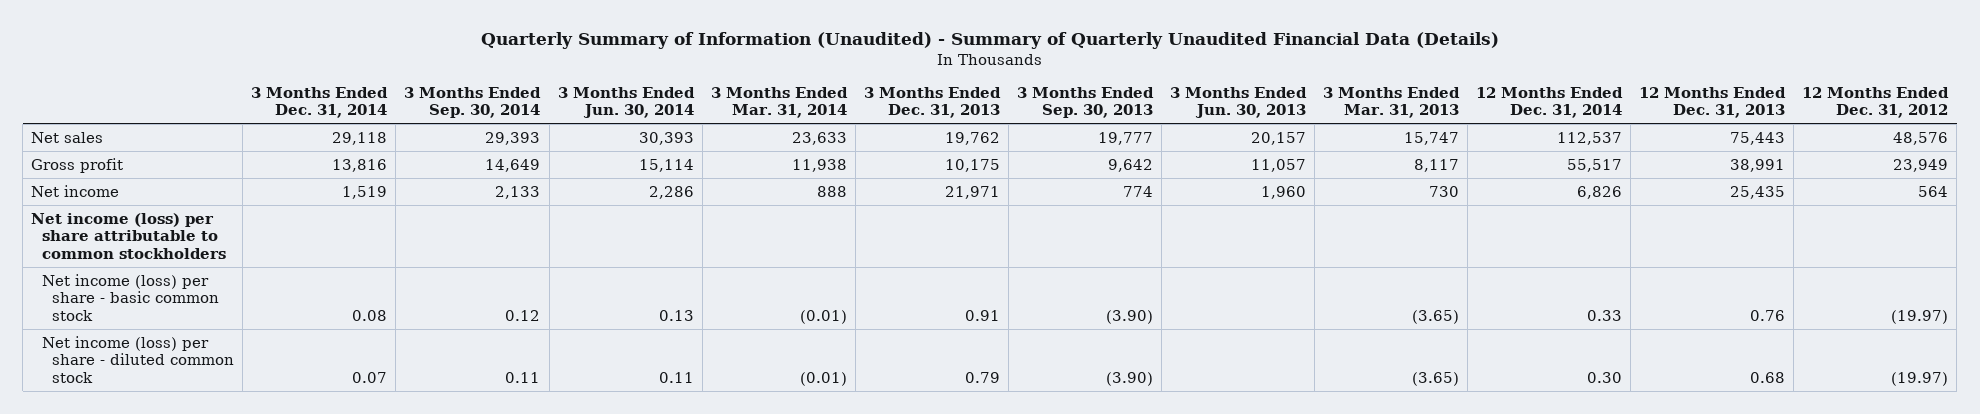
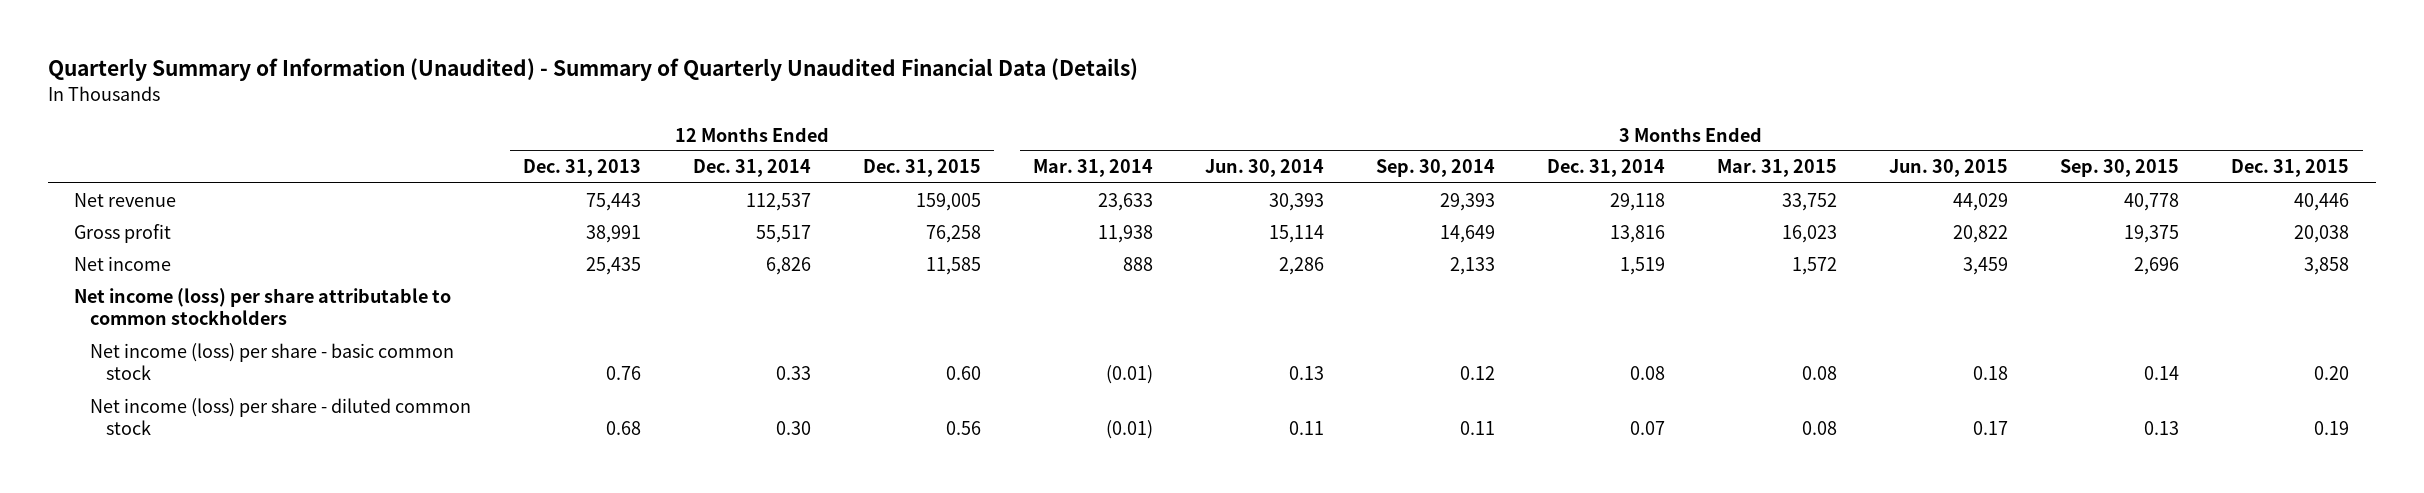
- | 3 Months Ended Dec. 31, 2014 | 3 Months Ended Sep. 30, 2014 | 3 Months Ended Jun. 30, 2014 | 3 Months Ended Mar. 31, 2014 | 3 Months Ended Dec. 31, 2013 | 3 Months Ended Sep. 30, 2013 | 3 Months Ended Jun. 30, 2013 | 3 Months Ended Mar. 31, 2013 | 12 Months Ended Dec. 31, 2014 | 12 Months Ended Dec. 31, 2013 | 12 Months Ended Dec. 31, 2012
+ | 12 Months Ended Dec. 31, 2013 | 12 Months Ended Dec. 31, 2014 | 12 Months Ended Dec. 31, 2015 | 3 Months Ended Mar. 31, 2014 | 3 Months Ended Jun. 30, 2014 | 3 Months Ended Sep. 30, 2014 | 3 Months Ended Dec. 31, 2014 | 3 Months Ended Mar. 31, 2015 | 3 Months Ended Jun. 30, 2015 | 3 Months Ended Sep. 30, 2015 | 3 Months Ended Dec. 31, 2015
- Net sales | 29,118 | 29,393 | 30,393 | 23,633 | 19,762 | 19,777 | 20,157 | 15,747 | 112,537 | 75,443 | 48,576
+ Net revenue | 75,443 | 112,537 | 159,005 | 23,633 | 30,393 | 29,393 | 29,118 | 33,752 | 44,029 | 40,778 | 40,446

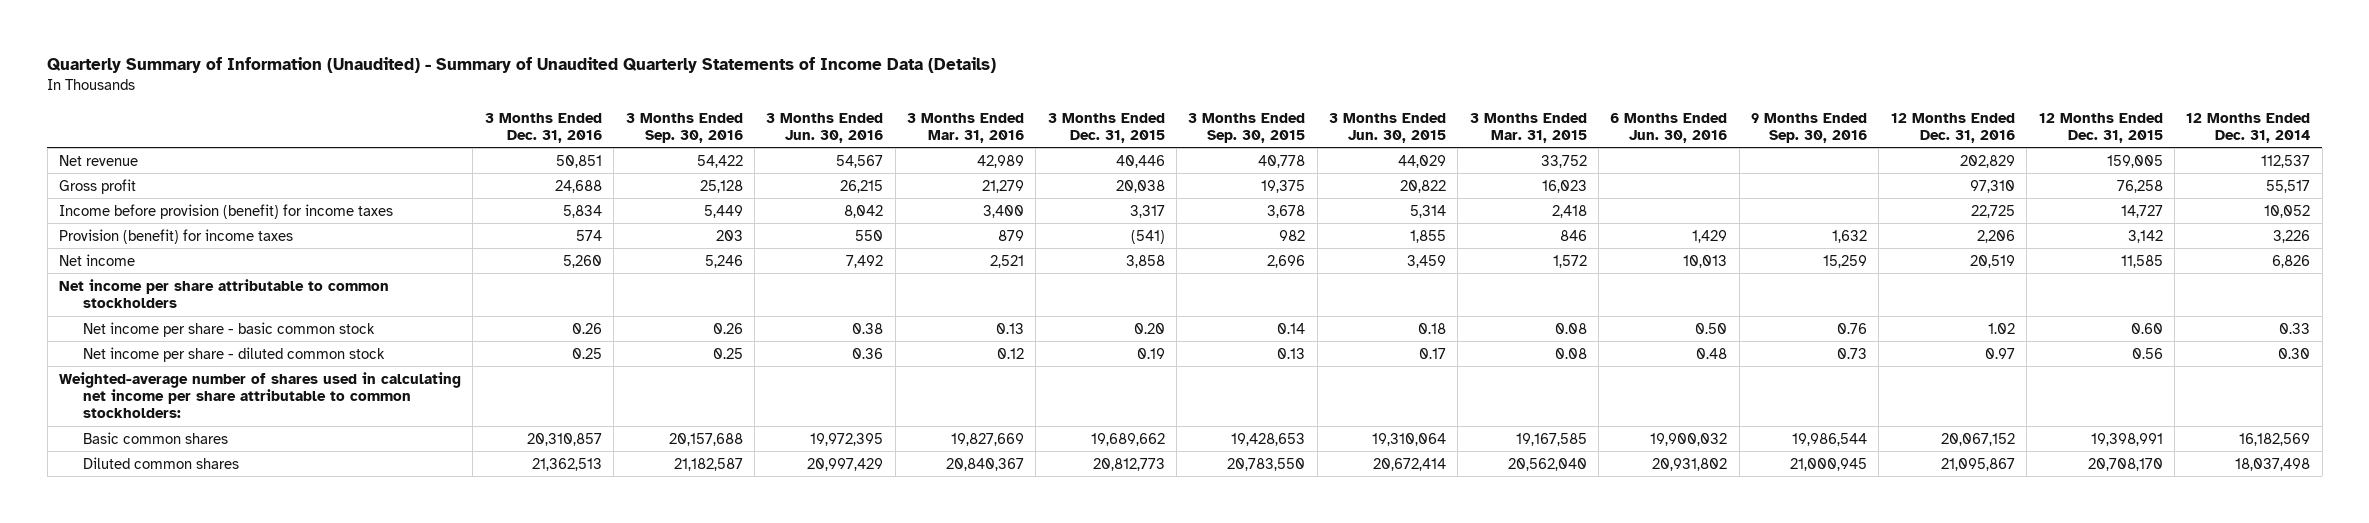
- Quarterly Summary of Information (Unaudited) - Summary of Quarterly Unaudited Financial Data (Details)
+ Quarterly Summary of Information (Unaudited) - Summary of Unaudited Quarterly Statements of Income Data (Details)
- | 12 Months Ended Dec. 31, 2013 | 12 Months Ended Dec. 31, 2014 | 12 Months Ended Dec. 31, 2015 | 3 Months Ended Mar. 31, 2014 | 3 Months Ended Jun. 30, 2014 | 3 Months Ended Sep. 30, 2014 | 3 Months Ended Dec. 31, 2014 | 3 Months Ended Mar. 31, 2015 | 3 Months Ended Jun. 30, 2015 | 3 Months Ended Sep. 30, 2015 | 3 Months Ended Dec. 31, 2015
+ | 3 Months Ended Dec. 31, 2016 | 3 Months Ended Sep. 30, 2016 | 3 Months Ended Jun. 30, 2016 | 3 Months Ended Mar. 31, 2016 | 3 Months Ended Dec. 31, 2015 | 3 Months Ended Sep. 30, 2015 | 3 Months Ended Jun. 30, 2015 | 3 Months Ended Mar. 31, 2015 | 6 Months Ended Jun. 30, 2016 | 9 Months Ended Sep. 30, 2016 | 12 Months Ended Dec. 31, 2016 | 12 Months Ended Dec. 31, 2015 | 12 Months Ended Dec. 31, 2014
+ Income before provision (benefit) for income taxes | 5,834 | 5,449 | 8,042 | 3,400 | 3,317 | 3,678 | 5,314 | 2,418 | | | 22,725 | 14,727 | 10,052
+ Provision (benefit) for income taxes | 574 | 203 | 550 | 879 | (541) | 982 | 1,855 | 846 | 1,429 | 1,632 | 2,206 | 3,142 | 3,226
- Net income (loss) per share attributable to common stockholders
- Net income (loss) per share - basic common stock | 0.76 | 0.33 | 0.60 | (0.01) | 0.13 | 0.12 | 0.08 | 0.08 | 0.18 | 0.14 | 0.20
- Net income (loss) per share - diluted common stock | 0.68 | 0.30 | 0.56 | (0.01) | 0.11 | 0.11 | 0.07 | 0.08 | 0.17 | 0.13 | 0.19
+ Net income per share attributable to common stockholders
+ Net income per share - basic common stock | 0.26 | 0.26 | 0.38 | 0.13 | 0.20 | 0.14 | 0.18 | 0.08 | 0.50 | 0.76 | 1.02 | 0.60 | 0.33
+ Net income per share - diluted common stock | 0.25 | 0.25 | 0.36 | 0.12 | 0.19 | 0.13 | 0.17 | 0.08 | 0.48 | 0.73 | 0.97 | 0.56 | 0.30
+ Weighted-average number of shares used in calculating net income per share attributable to common stockholders:
+ Basic common shares | 20,310,857 | 20,157,688 | 19,972,395 | 19,827,669 | 19,689,662 | 19,428,653 | 19,310,064 | 19,167,585 | 19,900,032 | 19,986,544 | 20,067,152 | 19,398,991 | 16,182,569
+ Diluted common shares | 21,362,513 | 21,182,587 | 20,997,429 | 20,840,367 | 20,812,773 | 20,783,550 | 20,672,414 | 20,562,040 | 20,931,802 | 21,000,945 | 21,095,867 | 20,708,170 | 18,037,498

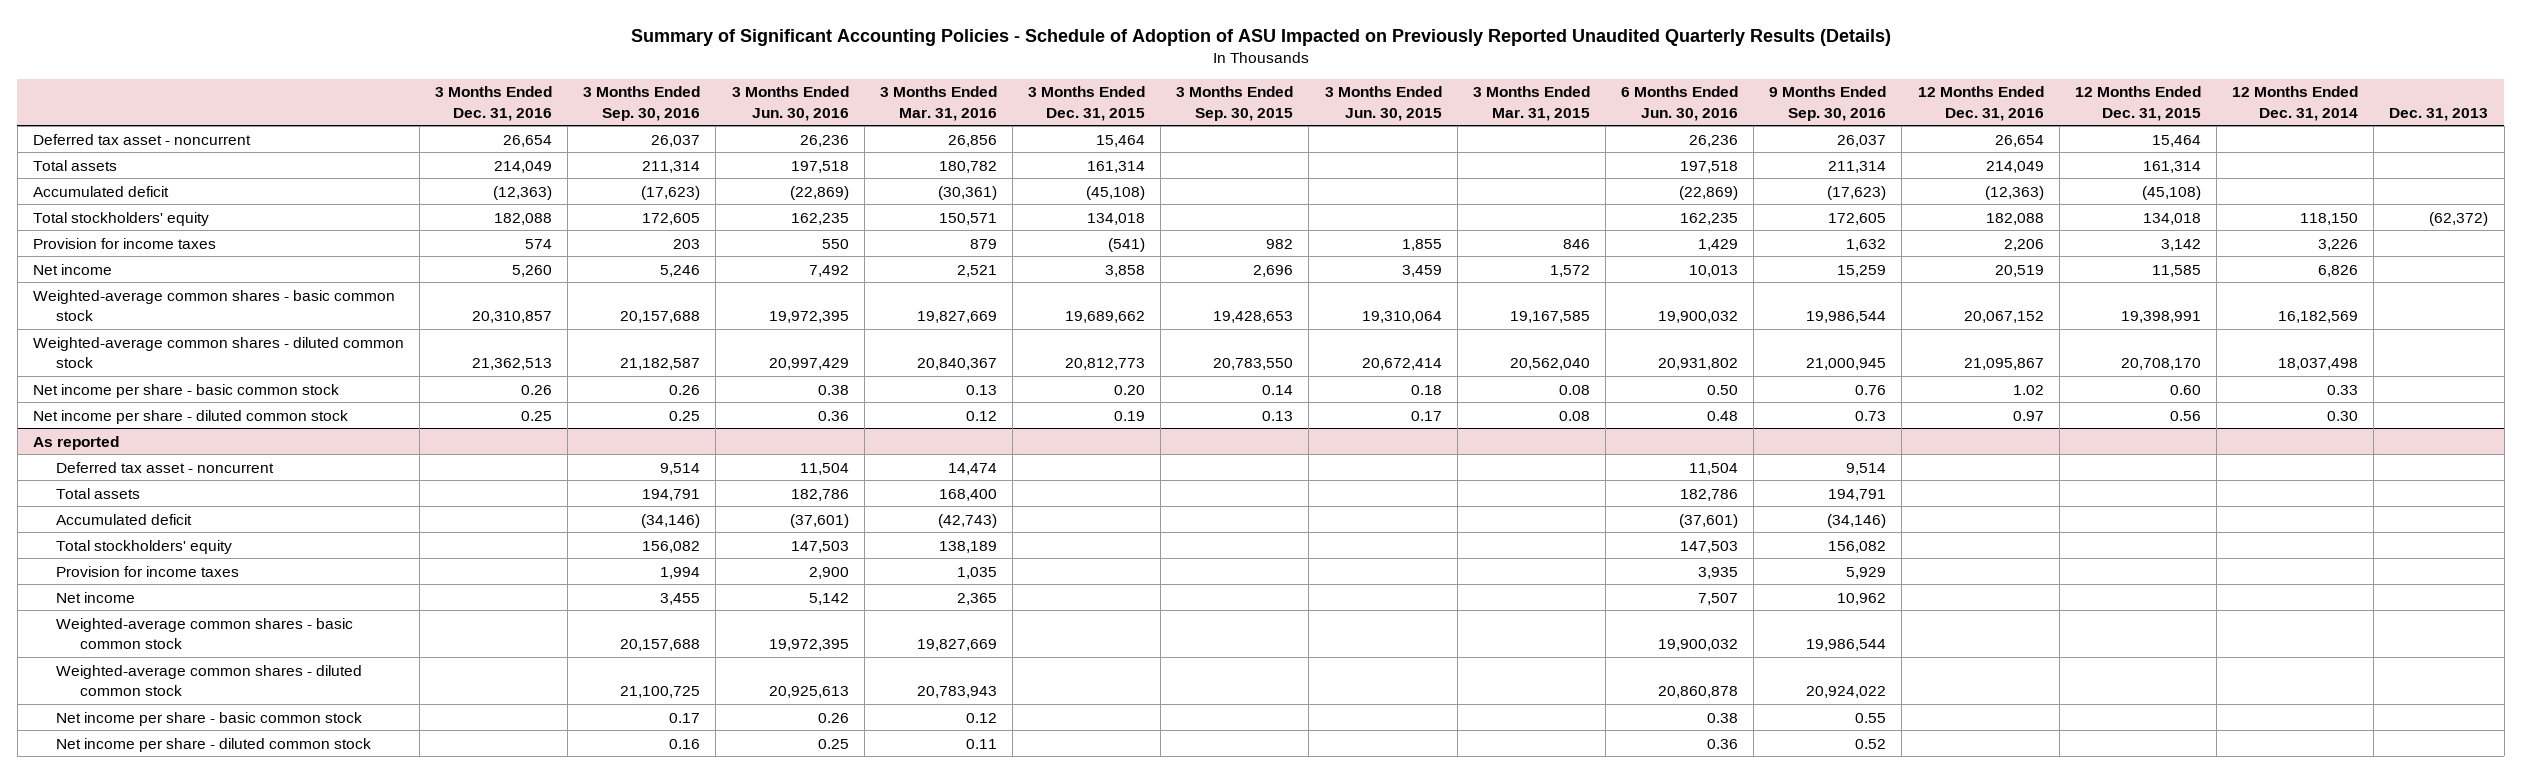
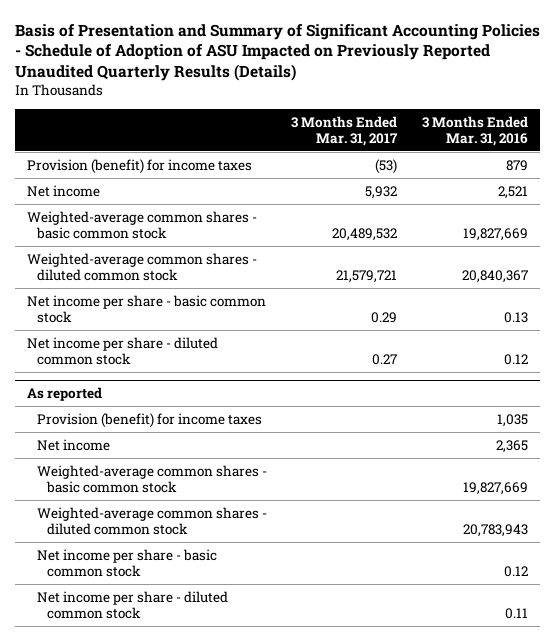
- Summary of Significant Accounting Policies - Schedule of Adoption of ASU Impacted on Previously Reported Unaudited Quarterly Results (Details)
+ Basis of Presentation and Summary of Significant Accounting Policies - Schedule of Adoption of ASU Impacted on Previously Reported Unaudited Quarterly Results (Details)
- | 3 Months Ended Dec. 31, 2016 | 3 Months Ended Sep. 30, 2016 | 3 Months Ended Jun. 30, 2016 | 3 Months Ended Mar. 31, 2016 | 3 Months Ended Dec. 31, 2015 | 3 Months Ended Sep. 30, 2015 | 3 Months Ended Jun. 30, 2015 | 3 Months Ended Mar. 31, 2015 | 6 Months Ended Jun. 30, 2016 | 9 Months Ended Sep. 30, 2016 | 12 Months Ended Dec. 31, 2016 | 12 Months Ended Dec. 31, 2015 | 12 Months Ended Dec. 31, 2014 | Dec. 31, 2013
+ | 3 Months Ended Mar. 31, 2017 | 3 Months Ended Mar. 31, 2016
- Deferred tax asset - noncurrent | 26,654 | 26,037 | 26,236 | 26,856 | 15,464 | | | | 26,236 | 26,037 | 26,654 | 15,464 | |
- Total assets | 214,049 | 211,314 | 197,518 | 180,782 | 161,314 | | | | 197,518 | 211,314 | 214,049 | 161,314 | |
- Accumulated deficit | (12,363) | (17,623) | (22,869) | (30,361) | (45,108) | | | | (22,869) | (17,623) | (12,363) | (45,108) | |
- Total stockholders' equity | 182,088 | 172,605 | 162,235 | 150,571 | 134,018 | | | | 162,235 | 172,605 | 182,088 | 134,018 | 118,150 | (62,372)
- Provision for income taxes | 574 | 203 | 550 | 879 | (541) | 982 | 1,855 | 846 | 1,429 | 1,632 | 2,206 | 3,142 | 3,226 |
+ Provision (benefit) for income taxes | (53) | 879
@ As reported
- Deferred tax asset - noncurrent | | 9,514 | 11,504 | 14,474 | | | | | 11,504 | 9,514 | | | |
- Total assets | | 194,791 | 182,786 | 168,400 | | | | | 182,786 | 194,791 | | | |
- Accumulated deficit | | (34,146) | (37,601) | (42,743) | | | | | (37,601) | (34,146) | | | |
- Total stockholders' equity | | 156,082 | 147,503 | 138,189 | | | | | 147,503 | 156,082 | | | |
- Provision for income taxes | | 1,994 | 2,900 | 1,035 | | | | | 3,935 | 5,929 | | | |
+ Provision (benefit) for income taxes | | 1,035

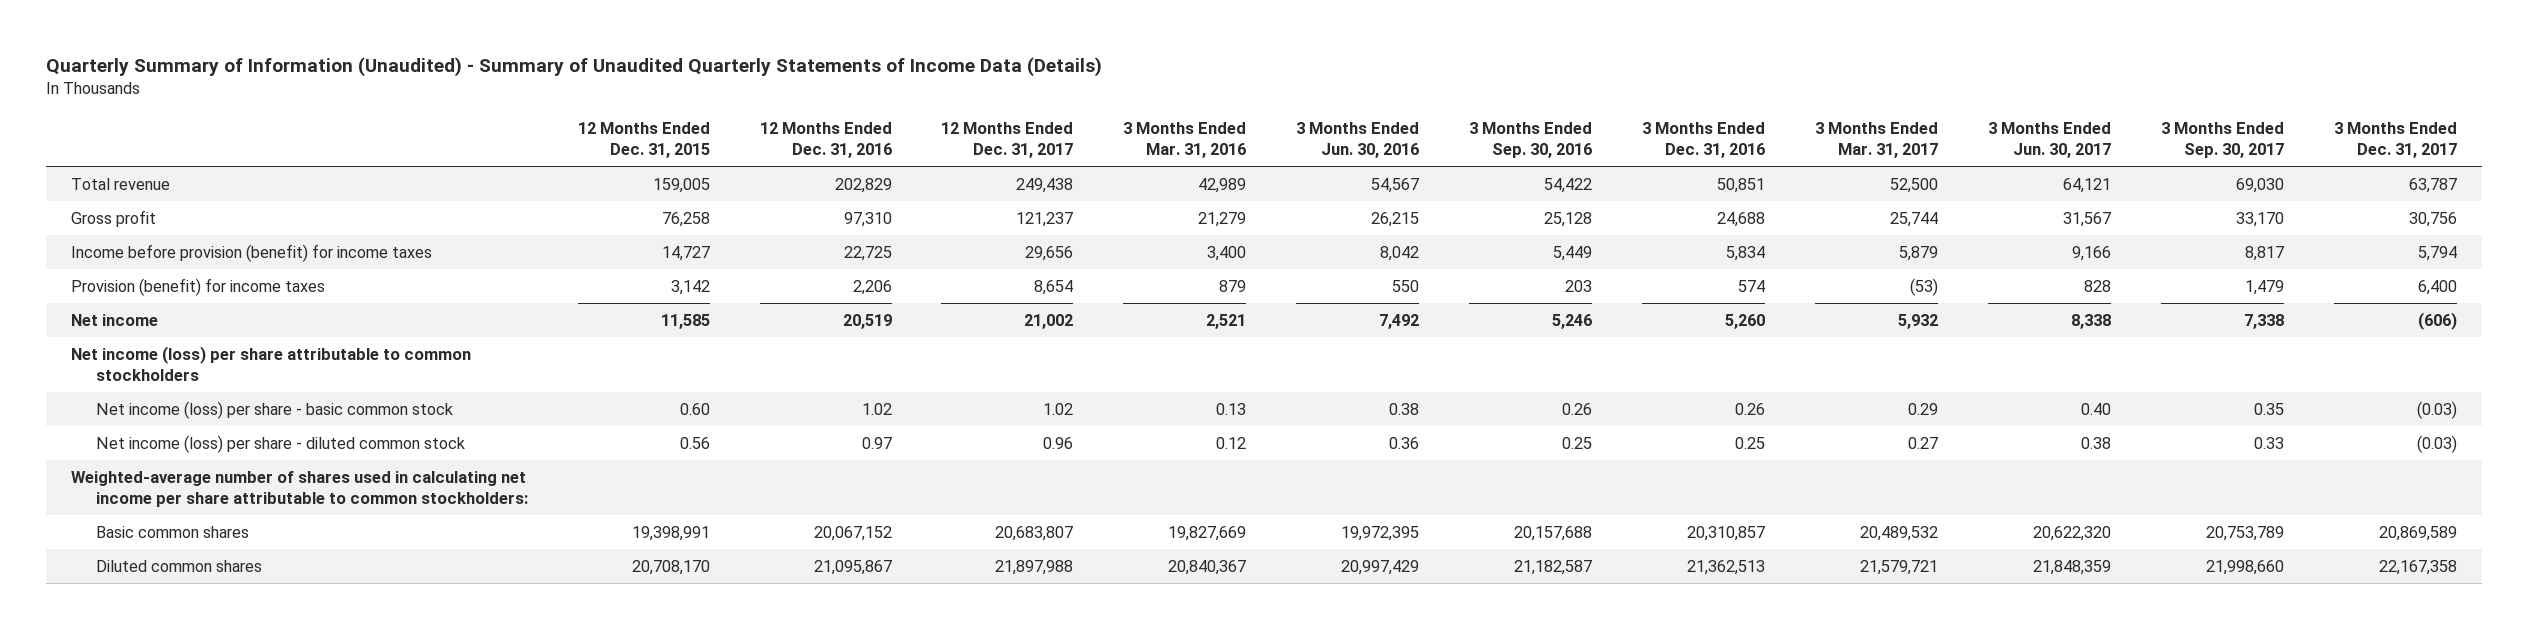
- Basis of Presentation and Summary of Significant Accounting Policies - Schedule of Adoption of ASU Impacted on Previously Reported Unaudited Quarterly Results (Details)
+ Quarterly Summary of Information (Unaudited) - Summary of Unaudited Quarterly Statements of Income Data (Details)
- | 3 Months Ended Mar. 31, 2017 | 3 Months Ended Mar. 31, 2016
+ | 12 Months Ended Dec. 31, 2015 | 12 Months Ended Dec. 31, 2016 | 12 Months Ended Dec. 31, 2017 | 3 Months Ended Mar. 31, 2016 | 3 Months Ended Jun. 30, 2016 | 3 Months Ended Sep. 30, 2016 | 3 Months Ended Dec. 31, 2016 | 3 Months Ended Mar. 31, 2017 | 3 Months Ended Jun. 30, 2017 | 3 Months Ended Sep. 30, 2017 | 3 Months Ended Dec. 31, 2017
+ Total revenue | 159,005 | 202,829 | 249,438 | 42,989 | 54,567 | 54,422 | 50,851 | 52,500 | 64,121 | 69,030 | 63,787
+ Gross profit | 76,258 | 97,310 | 121,237 | 21,279 | 26,215 | 25,128 | 24,688 | 25,744 | 31,567 | 33,170 | 30,756
+ Income before provision (benefit) for income taxes | 14,727 | 22,725 | 29,656 | 3,400 | 8,042 | 5,449 | 5,834 | 5,879 | 9,166 | 8,817 | 5,794
- Weighted-average common shares - basic common stock | 20,489,532 | 19,827,669
- Weighted-average common shares - diluted common stock | 21,579,721 | 20,840,367
- Net income per share - basic common stock | 0.29 | 0.13
- Net income per share - diluted common stock | 0.27 | 0.12
- As reported
- Provision (benefit) for income taxes | | 1,035
- Net income | | 2,365
- Weighted-average common shares - basic common stock | | 19,827,669
- Weighted-average common shares - diluted common stock | | 20,783,943
- Net income per share - basic common stock | | 0.12
- Net income per share - diluted common stock | | 0.11
+ Net income (loss) per share attributable to common stockholders
+ Net income (loss) per share - basic common stock | 0.60 | 1.02 | 1.02 | 0.13 | 0.38 | 0.26 | 0.26 | 0.29 | 0.40 | 0.35 | (0.03)
+ Net income (loss) per share - diluted common stock | 0.56 | 0.97 | 0.96 | 0.12 | 0.36 | 0.25 | 0.25 | 0.27 | 0.38 | 0.33 | (0.03)
+ Weighted-average number of shares used in calculating net income per share attributable to common stockholders:
+ Basic common shares | 19,398,991 | 20,067,152 | 20,683,807 | 19,827,669 | 19,972,395 | 20,157,688 | 20,310,857 | 20,489,532 | 20,622,320 | 20,753,789 | 20,869,589
+ Diluted common shares | 20,708,170 | 21,095,867 | 21,897,988 | 20,840,367 | 20,997,429 | 21,182,587 | 21,362,513 | 21,579,721 | 21,848,359 | 21,998,660 | 22,167,358

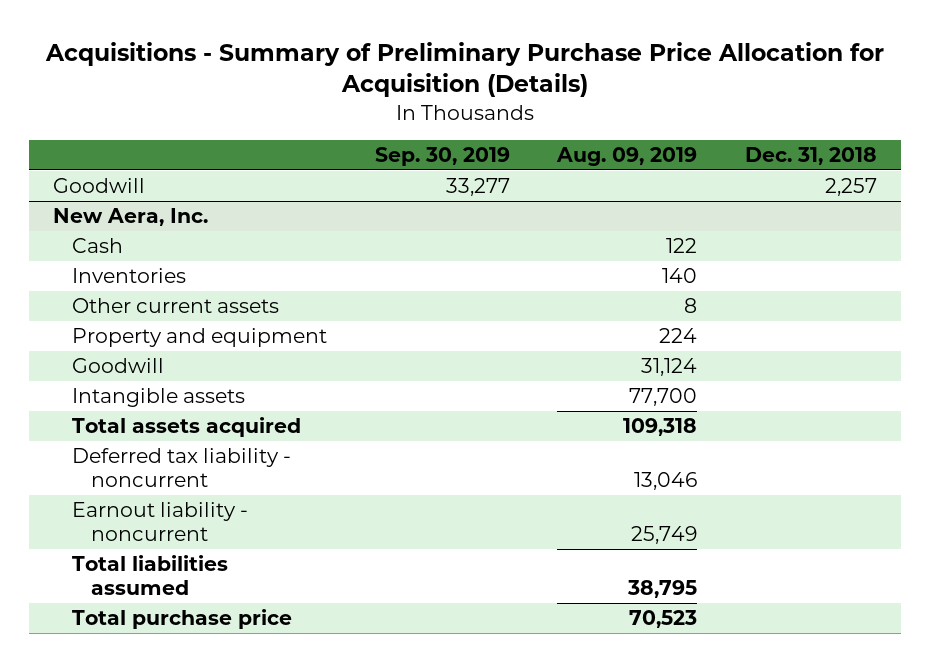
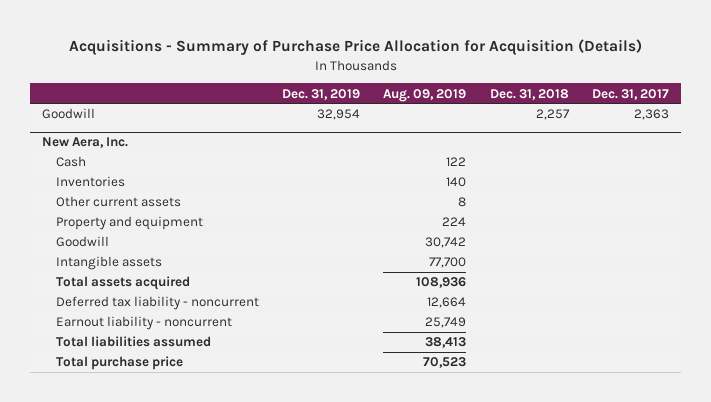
- Acquisitions - Summary of Preliminary Purchase Price Allocation for Acquisition (Details)
+ Acquisitions - Summary of Purchase Price Allocation for Acquisition (Details)
- | Sep. 30, 2019 | Aug. 09, 2019 | Dec. 31, 2018
+ | Dec. 31, 2019 | Aug. 09, 2019 | Dec. 31, 2018 | Dec. 31, 2017
@ New Aera, Inc.
- Goodwill | | 31,124 |
+ Goodwill | | 30,742 | |
- Total assets acquired | | 109,318 |
- Deferred tax liability - noncurrent | | 13,046 |
+ Total assets acquired | | 108,936 | |
+ Deferred tax liability - noncurrent | | 12,664 | |
- Total liabilities assumed | | 38,795 |
+ Total liabilities assumed | | 38,413 | |

